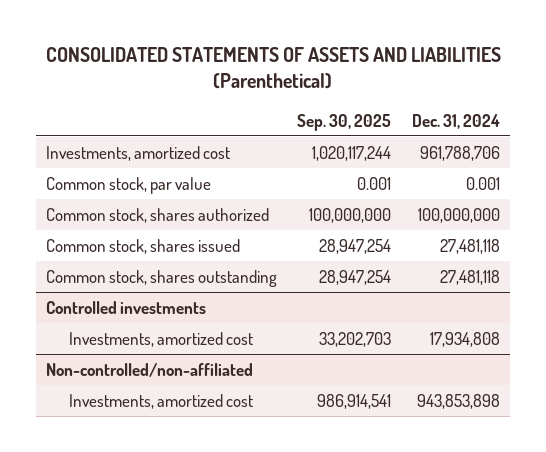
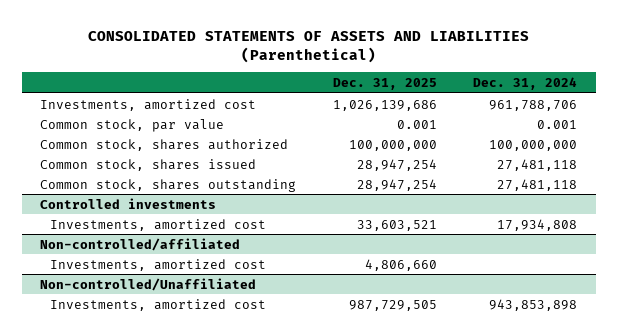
- | Sep. 30, 2025 | Dec. 31, 2024
+ | Dec. 31, 2025 | Dec. 31, 2024
- Non-controlled/non-affiliated
+ Non-controlled/affiliated
+ Investments, amortized cost | 4,806,660 |
+ Non-controlled/Unaffiliated

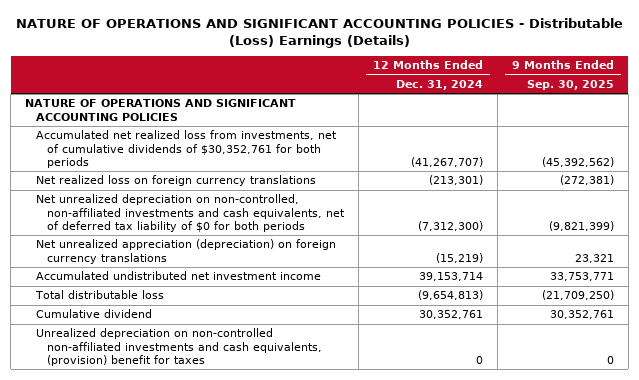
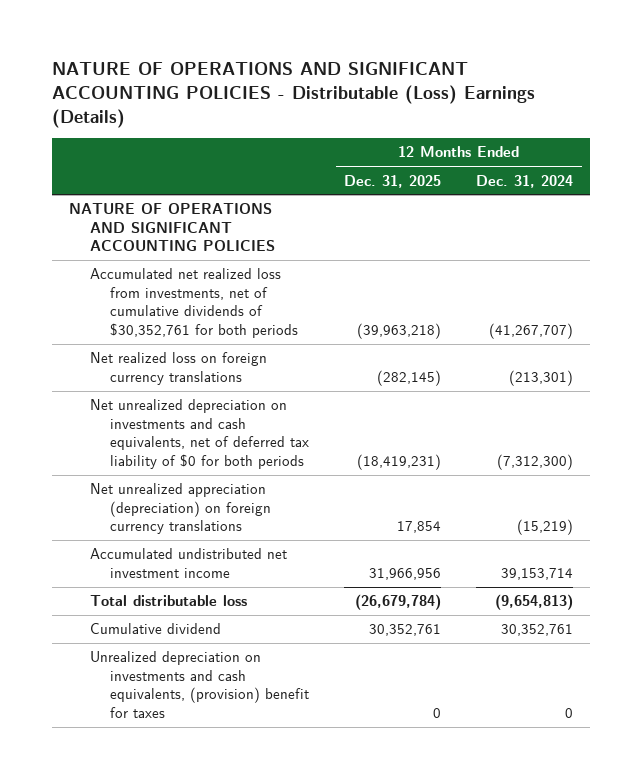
- | 12 Months Ended Dec. 31, 2024 | 9 Months Ended Sep. 30, 2025
+ | 12 Months Ended Dec. 31, 2025 | 12 Months Ended Dec. 31, 2024
- Net unrealized depreciation on non-controlled, non-affiliated investments and cash equivalents, net of deferred tax liability of $0 for both periods | (7,312,300) | (9,821,399)
+ Net unrealized depreciation on investments and cash equivalents, net of deferred tax liability of $0 for both periods | (18,419,231) | (7,312,300)
- Unrealized depreciation on non-controlled non-affiliated investments and cash equivalents, (provision) benefit for taxes | 0 | 0
+ Unrealized depreciation on investments and cash equivalents, (provision) benefit for taxes | 0 | 0

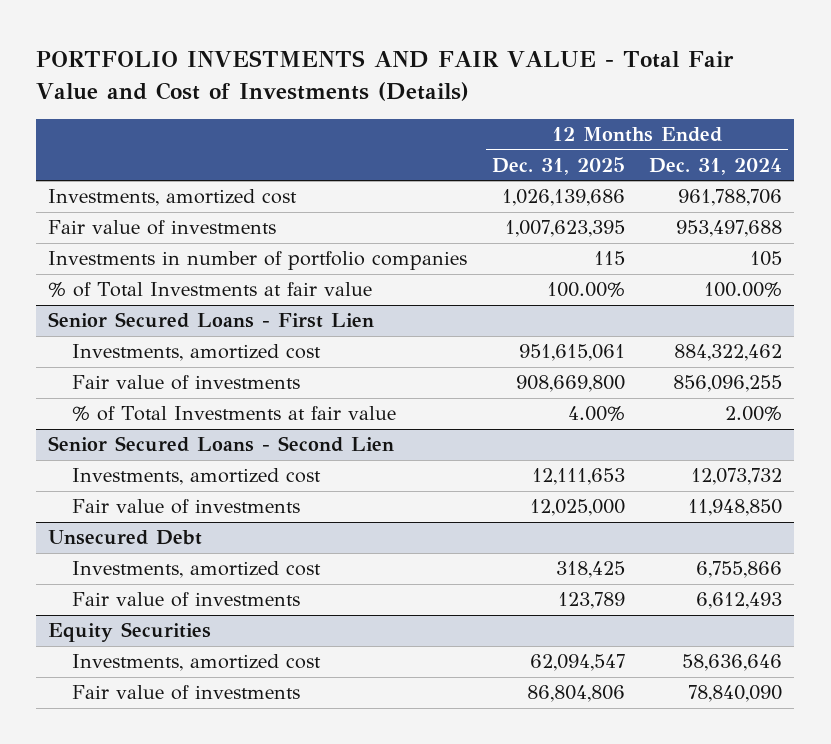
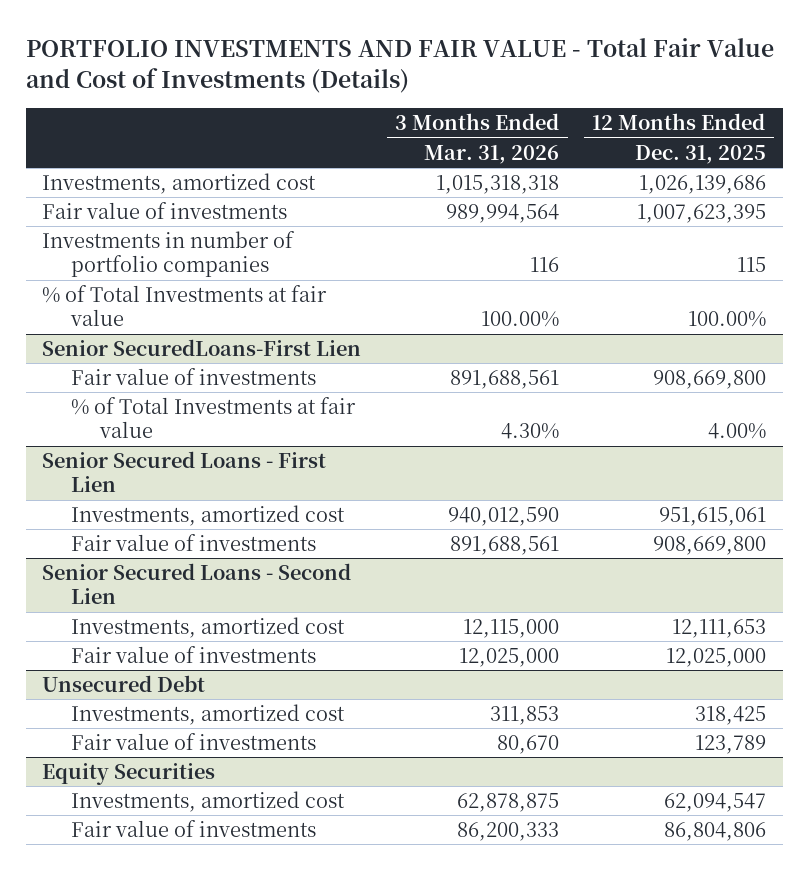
- | 12 Months Ended Dec. 31, 2025 | 12 Months Ended Dec. 31, 2024
+ | 3 Months Ended Mar. 31, 2026 | 12 Months Ended Dec. 31, 2025
+ Senior SecuredLoans-First Lien
+ Fair value of investments | 891,688,561 | 908,669,800
+ % of Total Investments at fair value | 4.30% | 4.00%
@ Senior Secured Loans - First Lien
- % of Total Investments at fair value | 4.00% | 2.00%

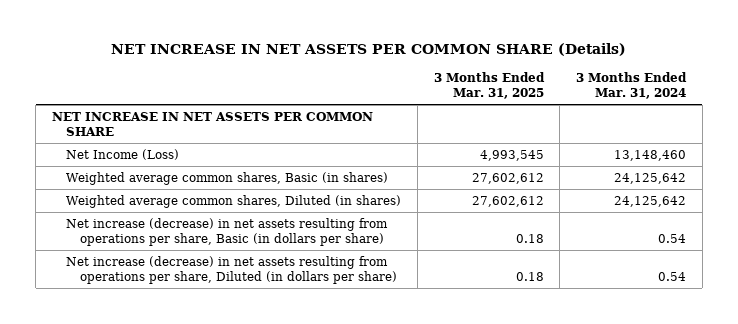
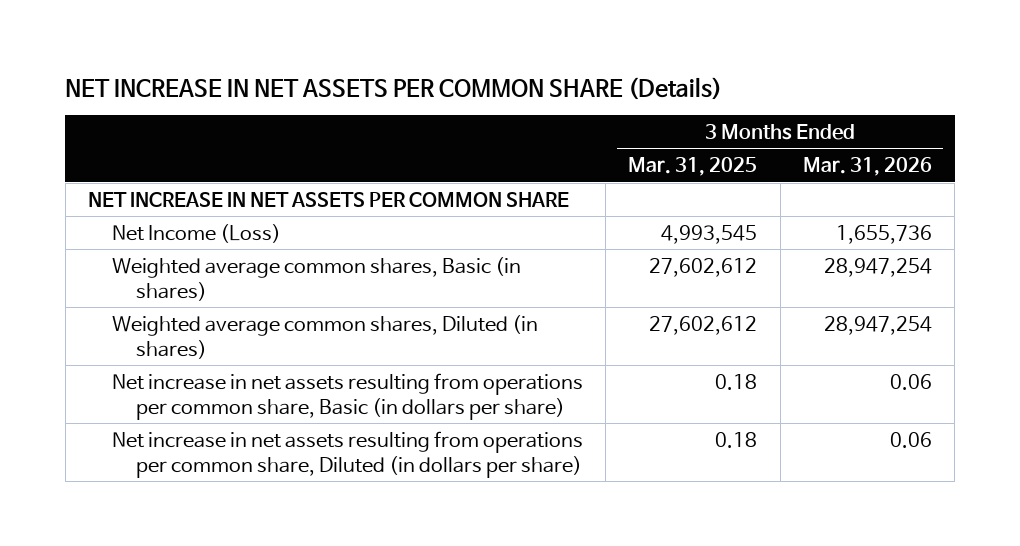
- | 3 Months Ended Mar. 31, 2025 | 3 Months Ended Mar. 31, 2024
+ | 3 Months Ended Mar. 31, 2025 | 3 Months Ended Mar. 31, 2026
- Net increase (decrease) in net assets resulting from operations per share, Basic (in dollars per share) | 0.18 | 0.54
- Net increase (decrease) in net assets resulting from operations per share, Diluted (in dollars per share) | 0.18 | 0.54
+ Net increase in net assets resulting from operations per common share, Basic (in dollars per share) | 0.18 | 0.06
+ Net increase in net assets resulting from operations per common share, Diluted (in dollars per share) | 0.18 | 0.06

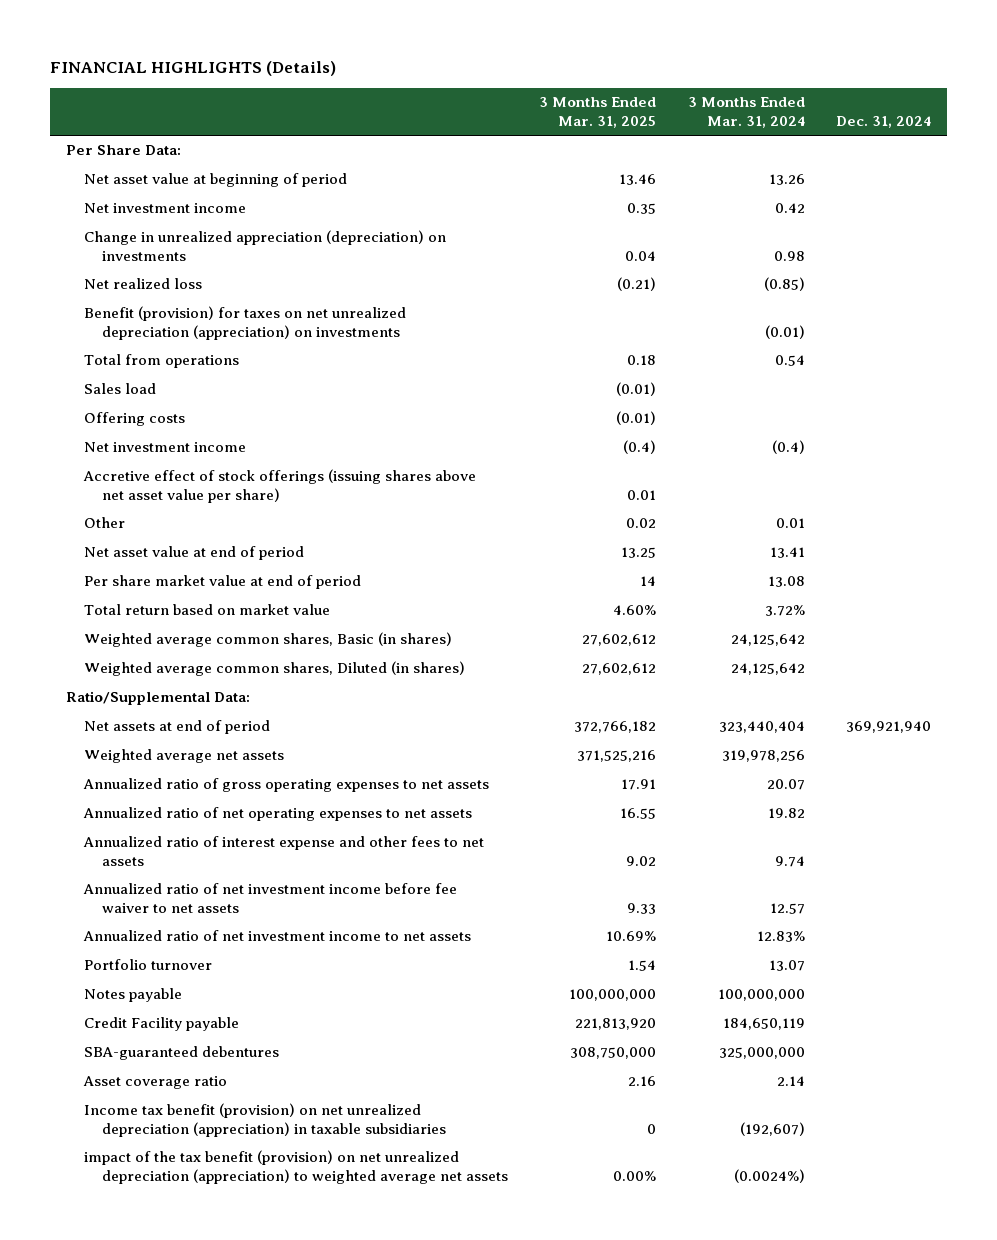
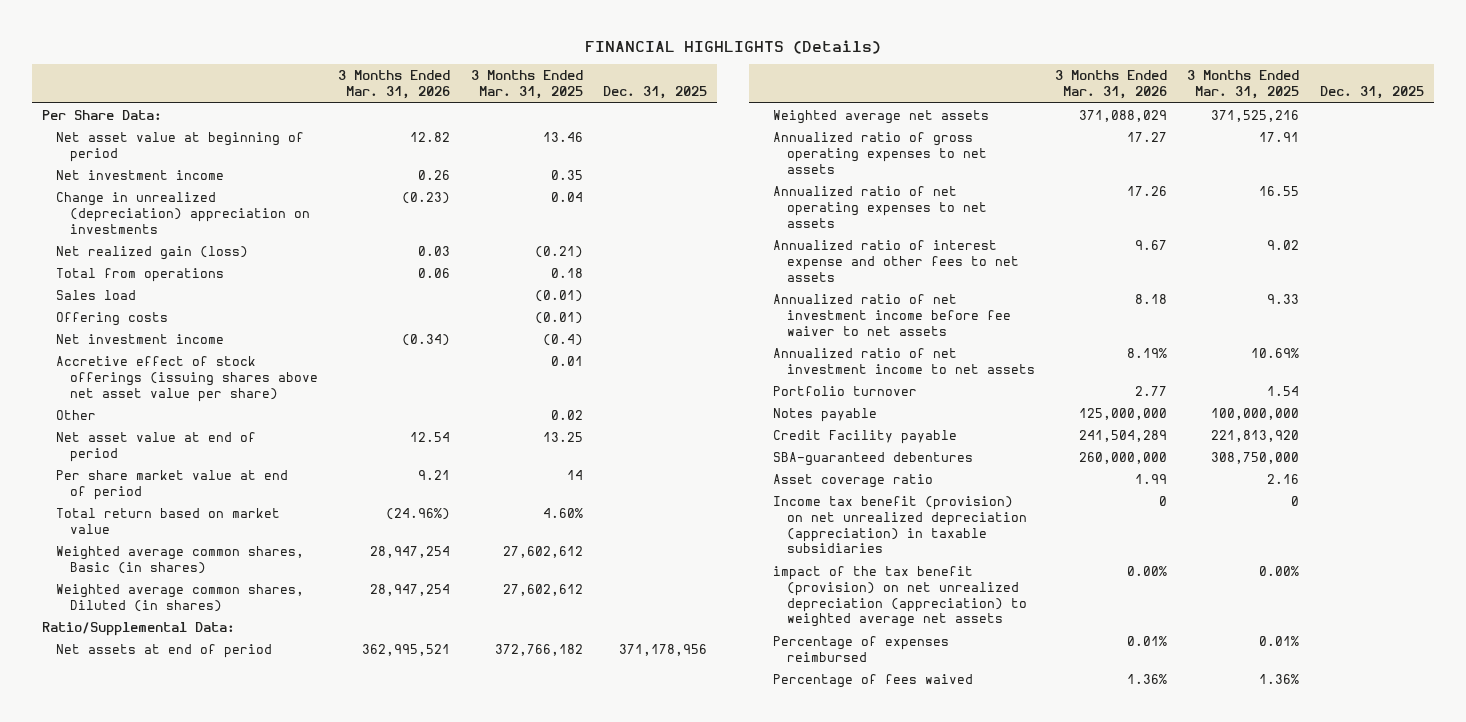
- | 3 Months Ended Mar. 31, 2025 | 3 Months Ended Mar. 31, 2024 | Dec. 31, 2024
+ | 3 Months Ended Mar. 31, 2026 | 3 Months Ended Mar. 31, 2025 | Dec. 31, 2025
- Change in unrealized appreciation (depreciation) on investments | 0.04 | 0.98 |
- Net realized loss | (0.21) | (0.85) |
- Benefit (provision) for taxes on net unrealized depreciation (appreciation) on investments | | (0.01) |
+ Change in unrealized (depreciation) appreciation on investments | (0.23) | 0.04 |
+ Net realized gain (loss) | 0.03 | (0.21) |
+ Percentage of expenses reimbursed | 0.01% | 0.01% |
+ Percentage of fees waived | 1.36% | 1.36% |

